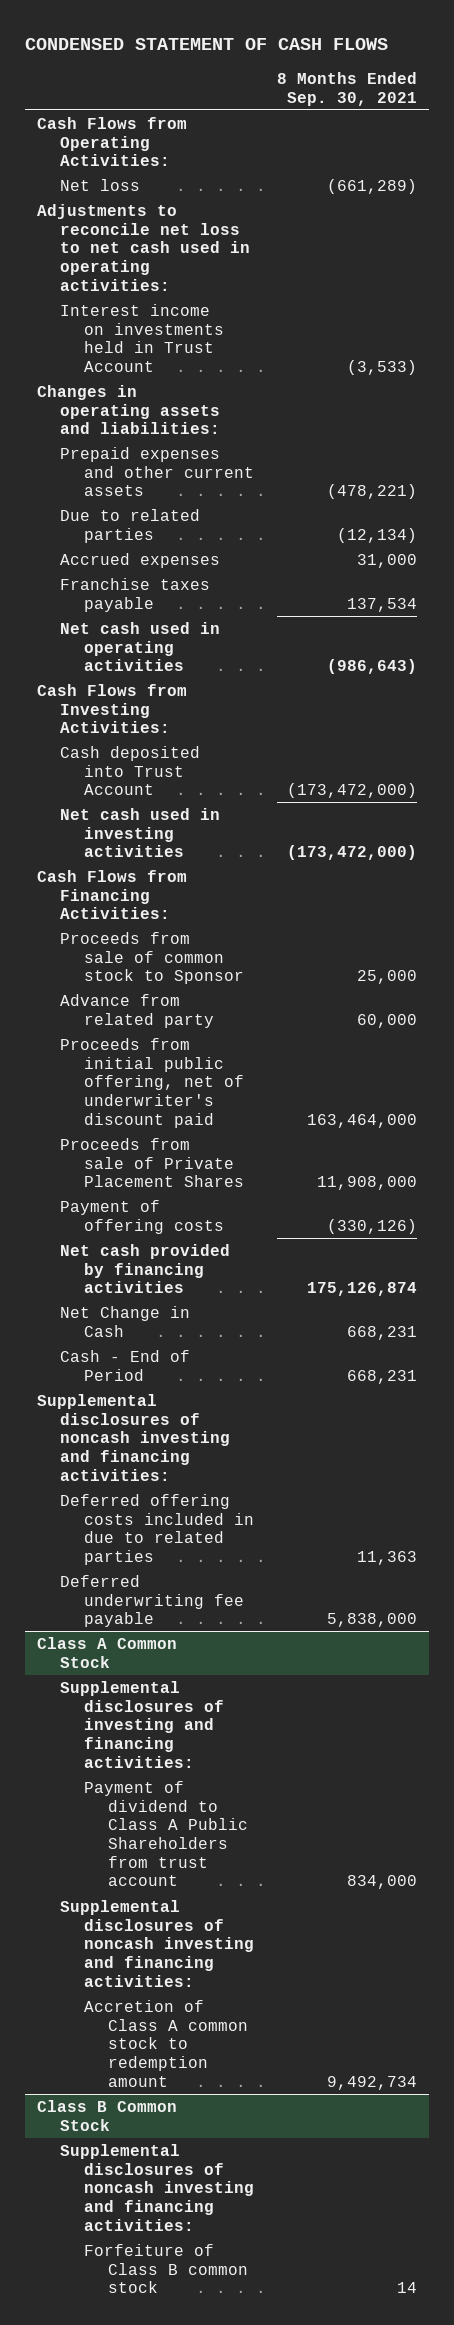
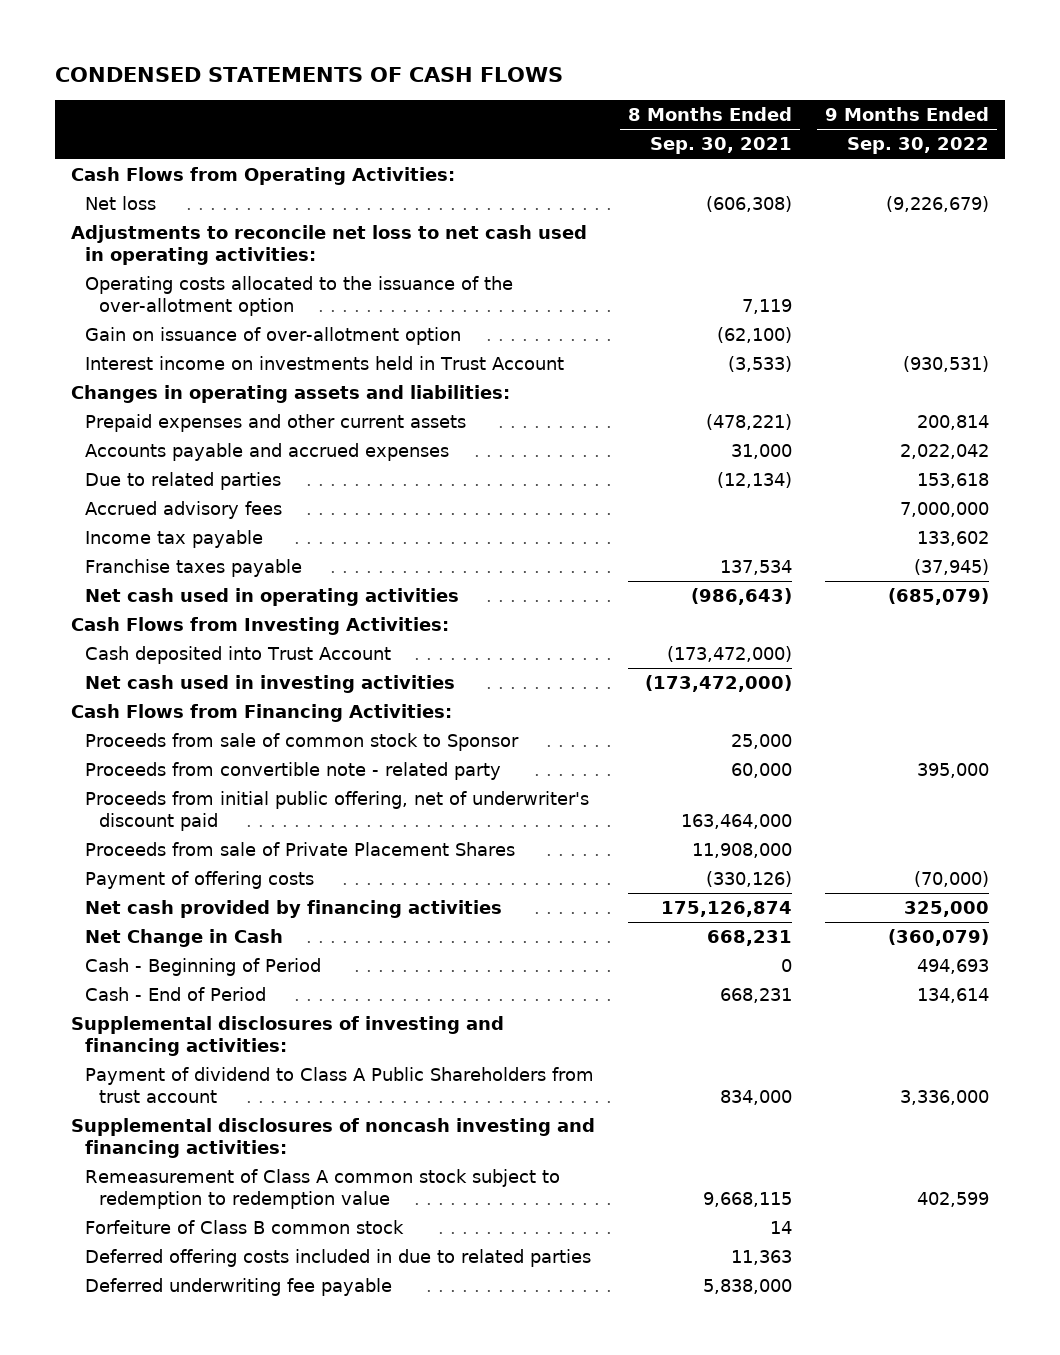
- CONDENSED STATEMENT OF CASH FLOWS
+ CONDENSED STATEMENTS OF CASH FLOWS
- | 8 Months Ended Sep. 30, 2021
+ | 8 Months Ended Sep. 30, 2021 | 9 Months Ended Sep. 30, 2022
- Net loss | (661,289)
+ Net loss | (606,308) | (9,226,679)
+ Operating costs allocated to the issuance of the over-allotment option | 7,119 |
+ Gain on issuance of over-allotment option | (62,100) |
+ Accounts payable and accrued expenses | 31,000 | 2,022,042
- Accrued expenses | 31,000
+ Accrued advisory fees | | 7,000,000
+ Income tax payable | | 133,602
- Advance from related party | 60,000
+ Proceeds from convertible note - related party | 60,000 | 395,000
+ Cash - Beginning of Period | 0 | 494,693
- Supplemental disclosures of noncash investing and financing activities:
- Class A Common Stock
- Accretion of Class A common stock to redemption amount | 9,492,734
- Class B Common Stock
- Supplemental disclosures of noncash investing and financing activities:
+ Remeasurement of Class A common stock subject to redemption to redemption value | 9,668,115 | 402,599
moved down: Deferred offering costs included in due to related parties | 11,363 |
moved down: Deferred underwriting fee payable | 5,838,000 |

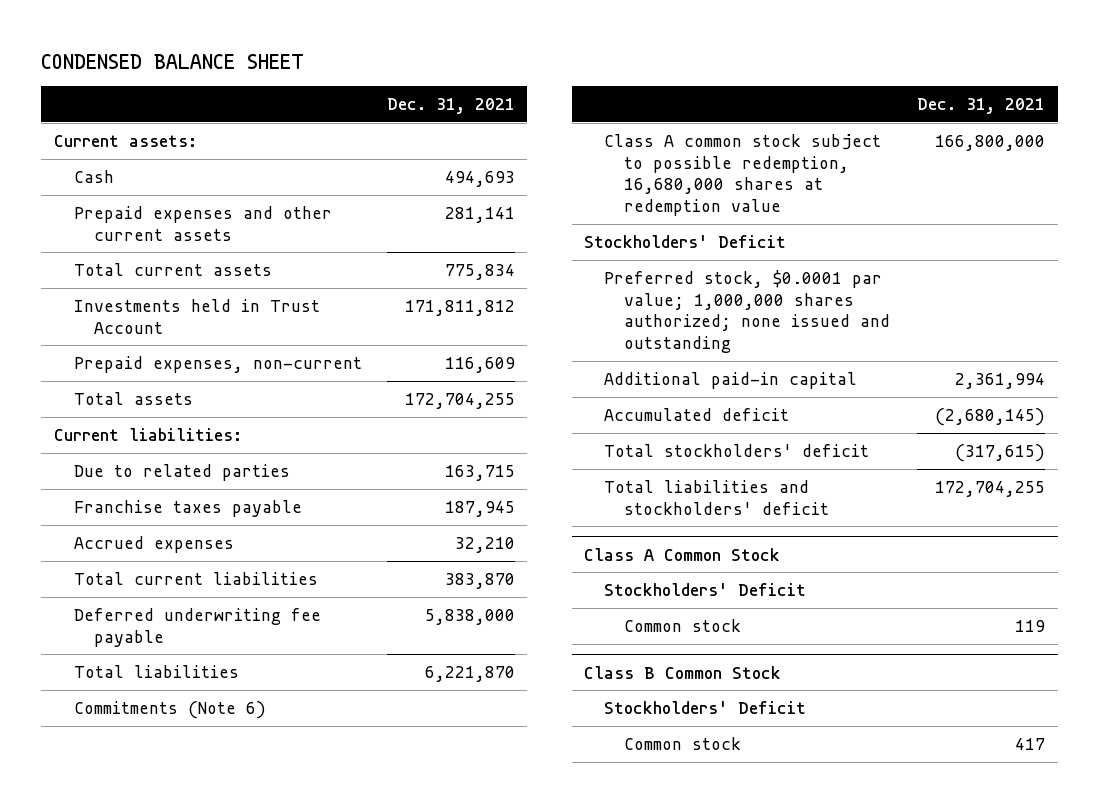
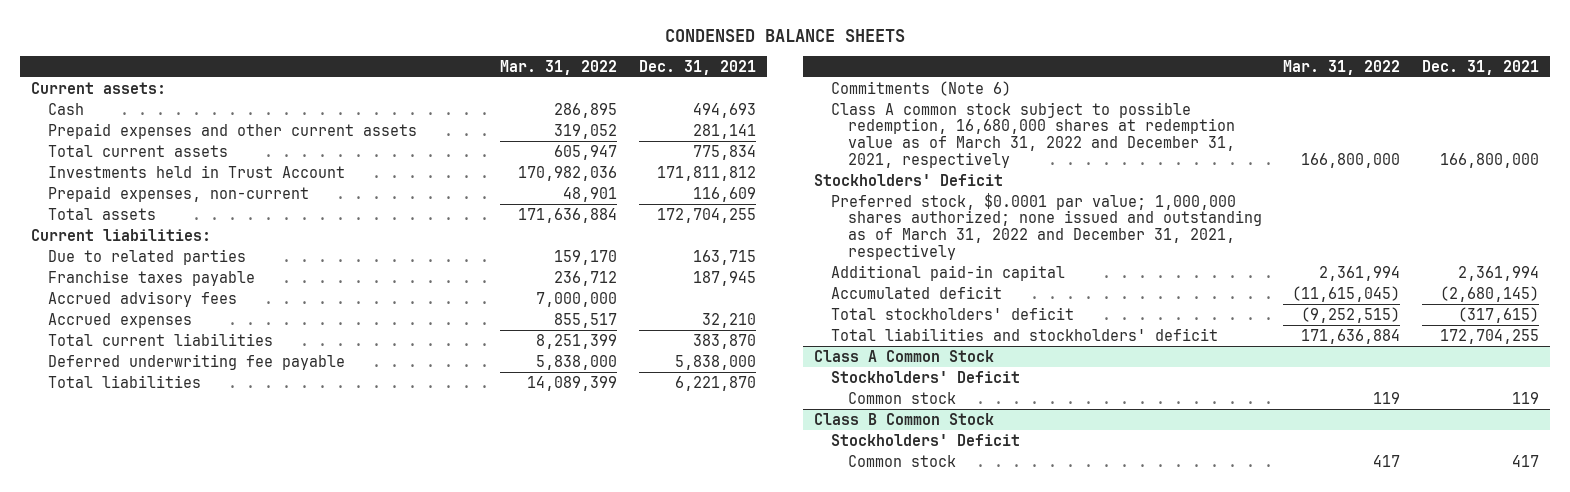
- CONDENSED BALANCE SHEET
+ CONDENSED BALANCE SHEETS
- | Dec. 31, 2021
+ | Mar. 31, 2022 | Dec. 31, 2021
+ Accrued advisory fees | 7,000,000 |
- Class A common stock subject to possible redemption, 16,680,000 shares at redemption value | 166,800,000
+ Class A common stock subject to possible redemption, 16,680,000 shares at redemption value as of March 31, 2022 and December 31, 2021, respectively | 166,800,000 | 166,800,000
- Preferred stock, $0.0001 par value; 1,000,000 shares authorized; none issued and outstanding
+ Preferred stock, $0.0001 par value; 1,000,000 shares authorized; none issued and outstanding as of March 31, 2022 and December 31, 2021, respectively

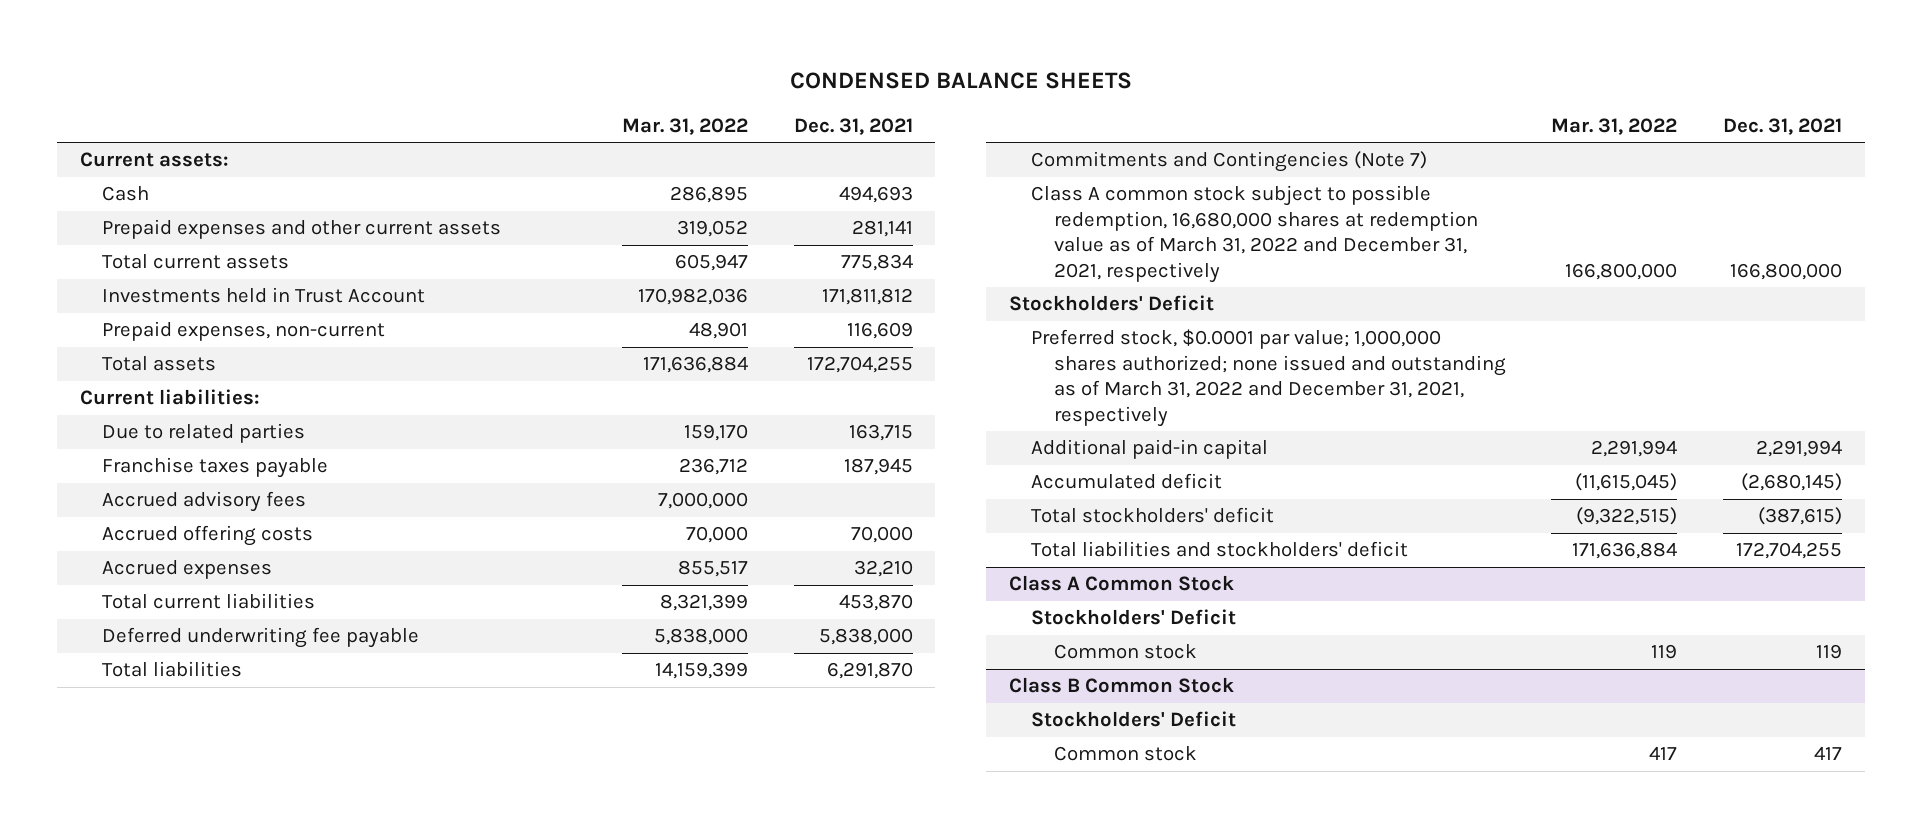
+ Accrued offering costs | 70,000 | 70,000
- Total current liabilities | 8,251,399 | 383,870
+ Total current liabilities | 8,321,399 | 453,870
- Total liabilities | 14,089,399 | 6,221,870
- Commitments (Note 6)
+ Total liabilities | 14,159,399 | 6,291,870
+ Commitments and Contingencies (Note 7)
- Additional paid-in capital | 2,361,994 | 2,361,994
+ Additional paid-in capital | 2,291,994 | 2,291,994
- Total stockholders' deficit | (9,252,515) | (317,615)
+ Total stockholders' deficit | (9,322,515) | (387,615)

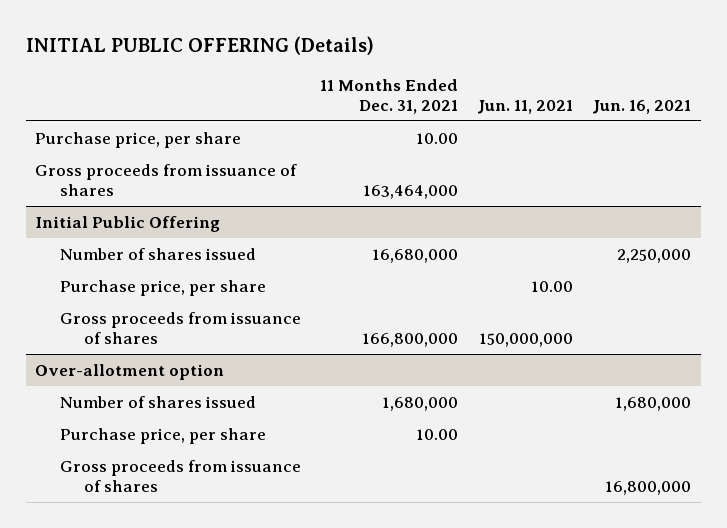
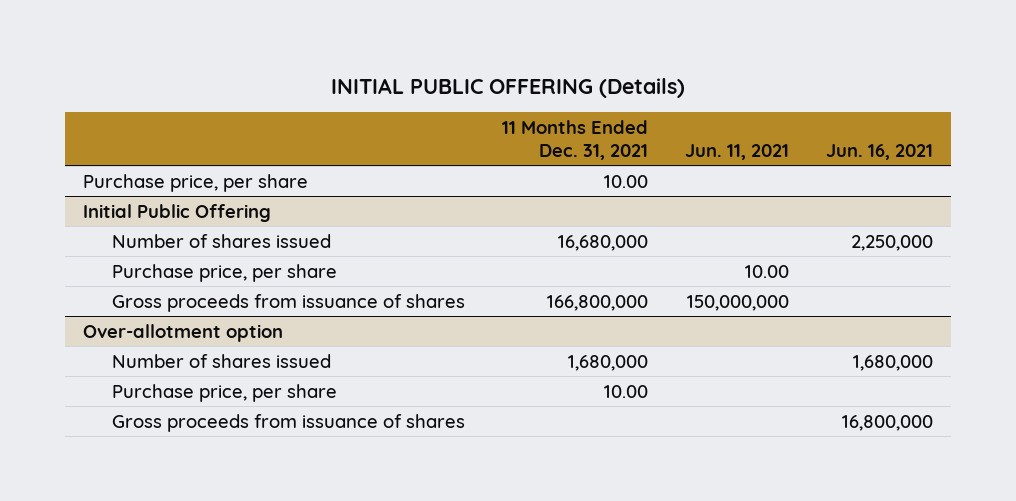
- Gross proceeds from issuance of shares | 163,464,000 | |

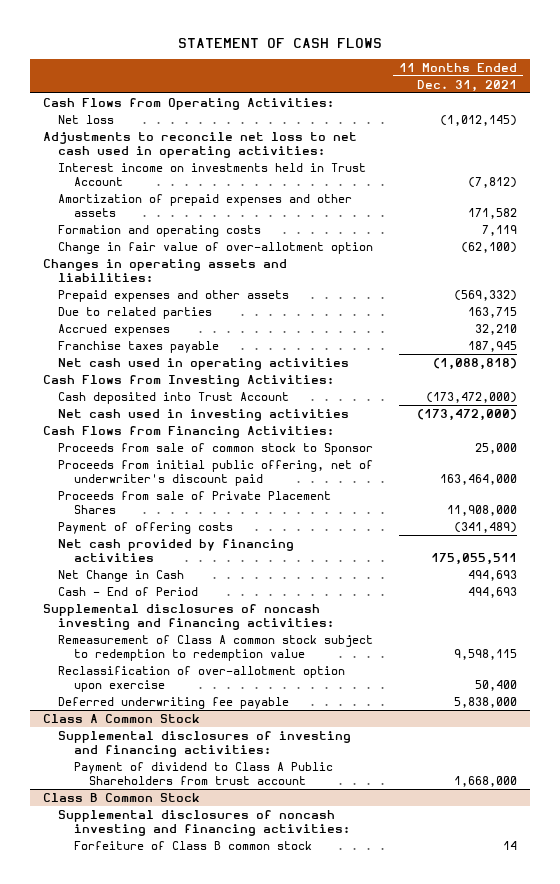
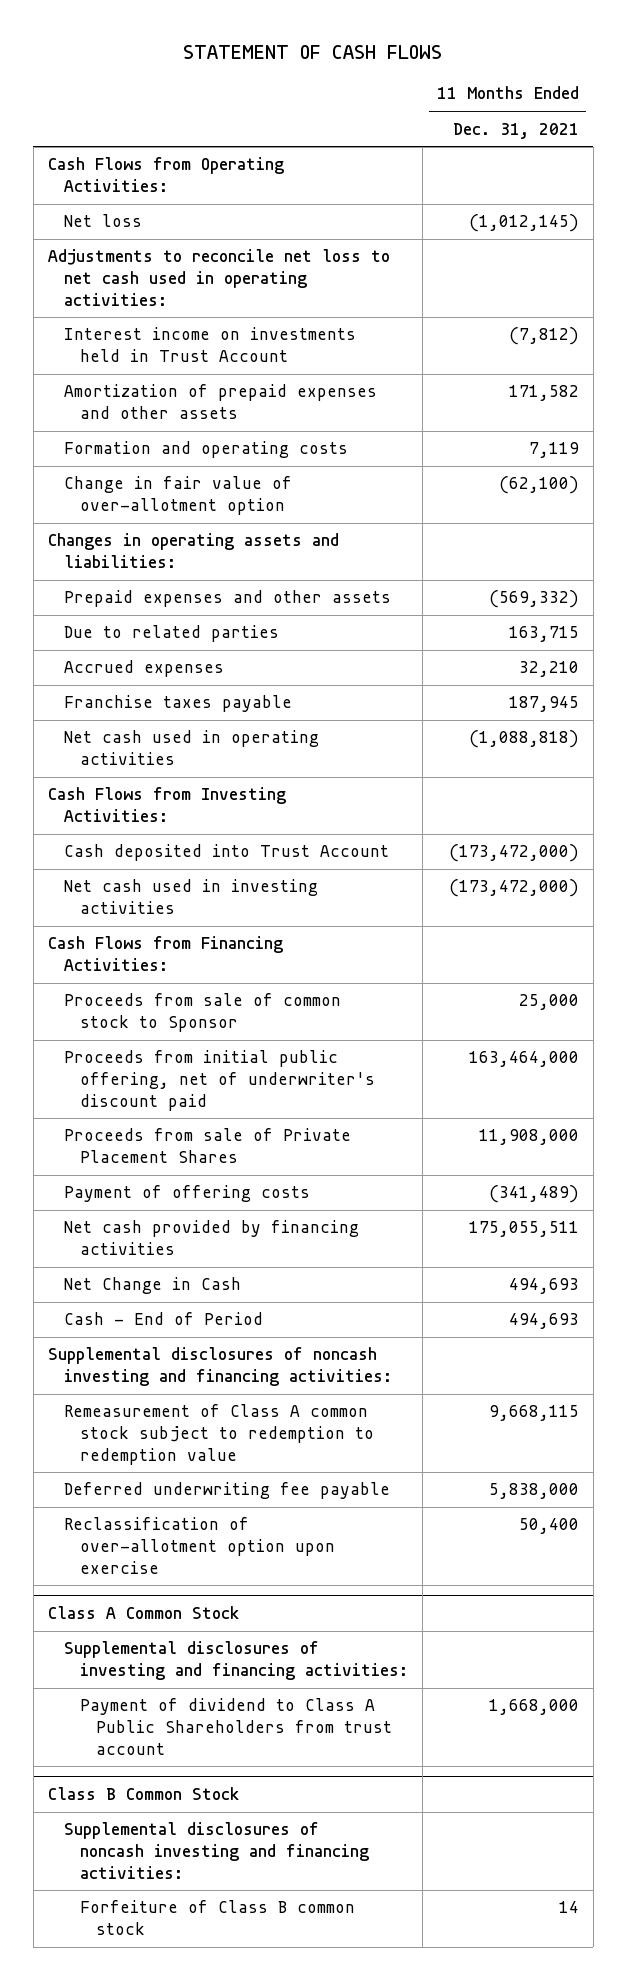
- Remeasurement of Class A common stock subject to redemption to redemption value | 9,598,115
+ Remeasurement of Class A common stock subject to redemption to redemption value | 9,668,115
moved down: Reclassification of over-allotment option upon exercise | 50,400

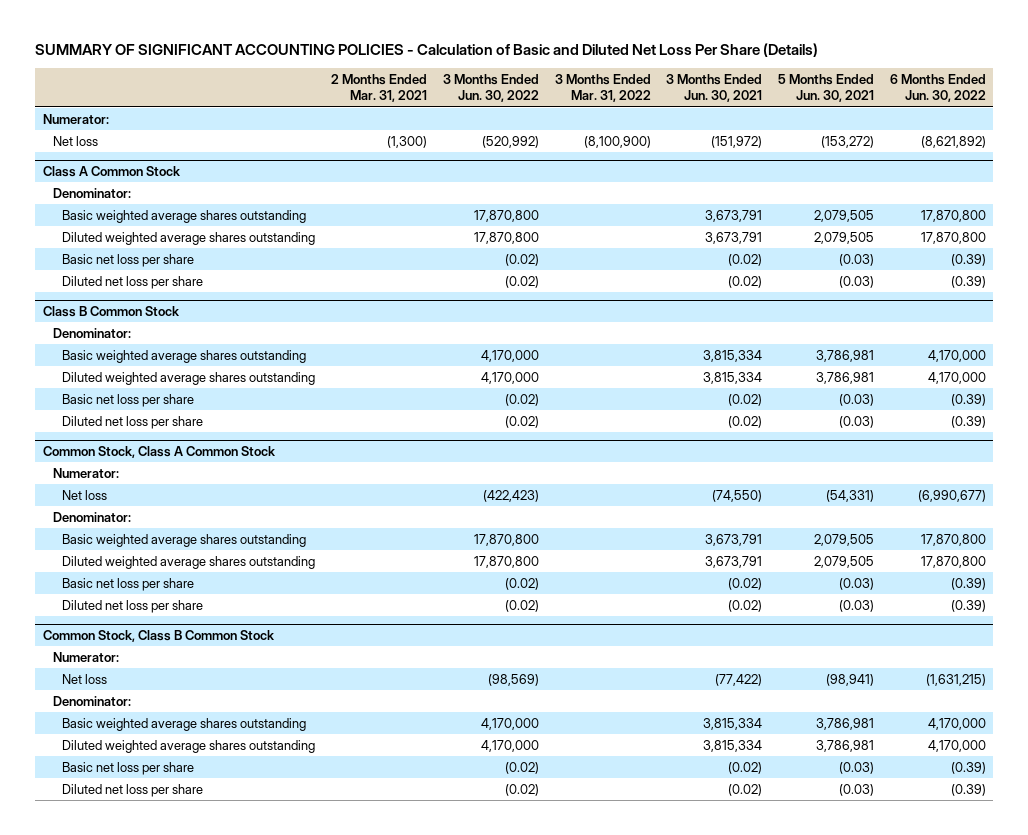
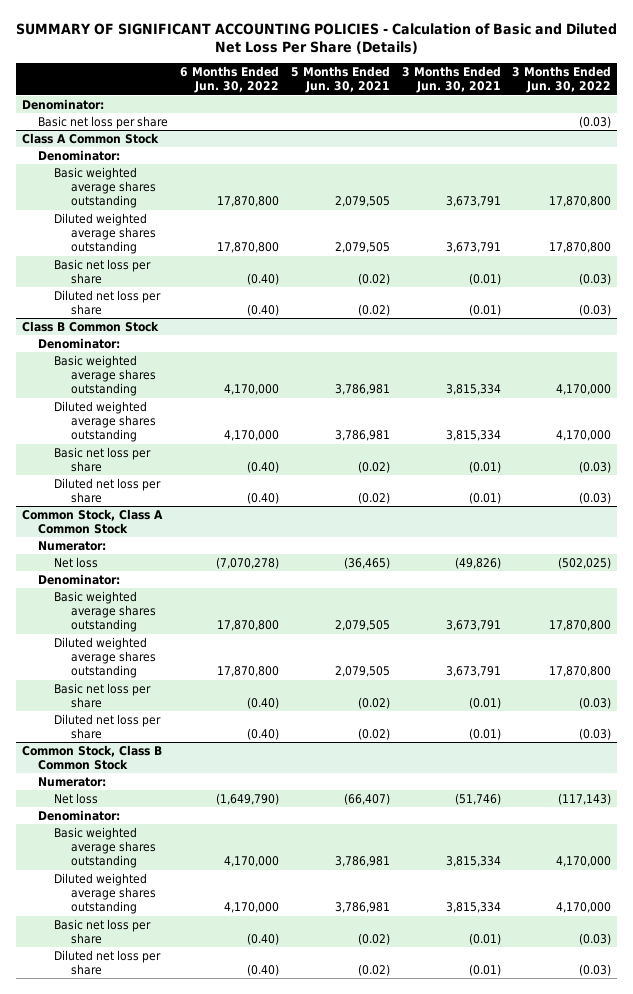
- | 2 Months Ended Mar. 31, 2021 | 3 Months Ended Jun. 30, 2022 | 3 Months Ended Mar. 31, 2022 | 3 Months Ended Jun. 30, 2021 | 5 Months Ended Jun. 30, 2021 | 6 Months Ended Jun. 30, 2022
+ | 6 Months Ended Jun. 30, 2022 | 5 Months Ended Jun. 30, 2021 | 3 Months Ended Jun. 30, 2021 | 3 Months Ended Jun. 30, 2022
- Numerator:
- Net loss | (1,300) | (520,992) | (8,100,900) | (151,972) | (153,272) | (8,621,892)
+ Denominator:
+ Basic net loss per share | | | | (0.03)
@ Class A Common Stock
- Basic net loss per share | | (0.02) | | (0.02) | (0.03) | (0.39)
- Diluted net loss per share | | (0.02) | | (0.02) | (0.03) | (0.39)
+ Basic net loss per share | (0.40) | (0.02) | (0.01) | (0.03)
+ Diluted net loss per share | (0.40) | (0.02) | (0.01) | (0.03)
@ Class B Common Stock
- Basic net loss per share | | (0.02) | | (0.02) | (0.03) | (0.39)
- Diluted net loss per share | | (0.02) | | (0.02) | (0.03) | (0.39)
+ Basic net loss per share | (0.40) | (0.02) | (0.01) | (0.03)
+ Diluted net loss per share | (0.40) | (0.02) | (0.01) | (0.03)
@ Common Stock, Class A Common Stock
- Net loss | | (422,423) | | (74,550) | (54,331) | (6,990,677)
+ Net loss | (7,070,278) | (36,465) | (49,826) | (502,025)
- Basic net loss per share | | (0.02) | | (0.02) | (0.03) | (0.39)
- Diluted net loss per share | | (0.02) | | (0.02) | (0.03) | (0.39)
+ Basic net loss per share | (0.40) | (0.02) | (0.01) | (0.03)
+ Diluted net loss per share | (0.40) | (0.02) | (0.01) | (0.03)
@ Common Stock, Class B Common Stock
- Net loss | | (98,569) | | (77,422) | (98,941) | (1,631,215)
+ Net loss | (1,649,790) | (66,407) | (51,746) | (117,143)
- Basic net loss per share | | (0.02) | | (0.02) | (0.03) | (0.39)
- Diluted net loss per share | | (0.02) | | (0.02) | (0.03) | (0.39)
+ Basic net loss per share | (0.40) | (0.02) | (0.01) | (0.03)
+ Diluted net loss per share | (0.40) | (0.02) | (0.01) | (0.03)

